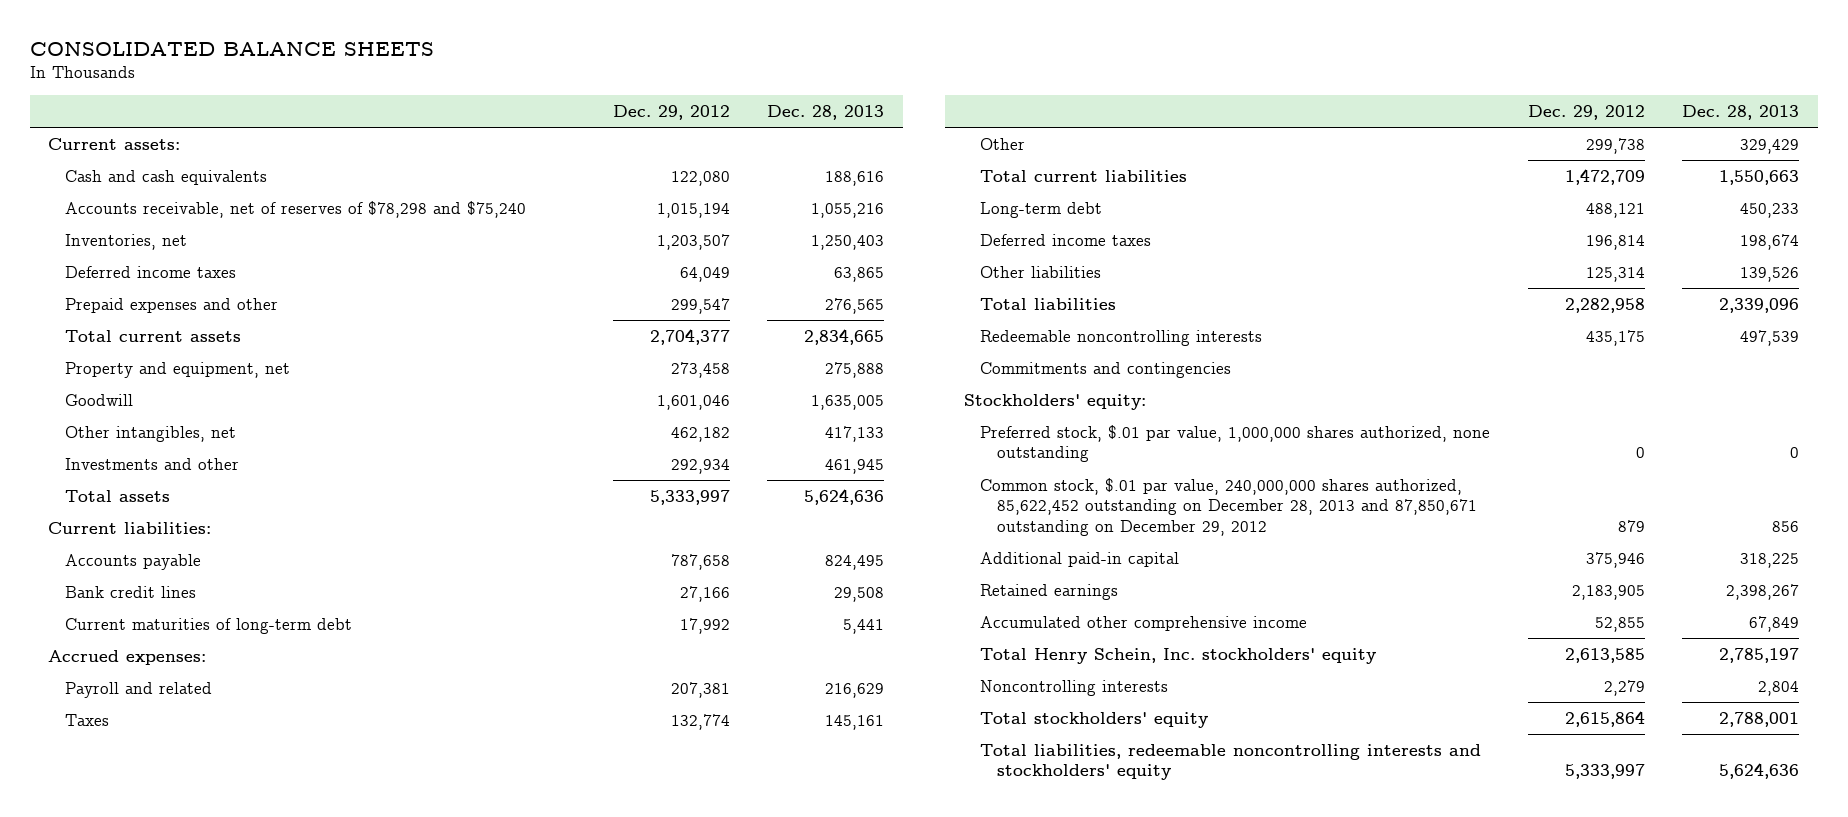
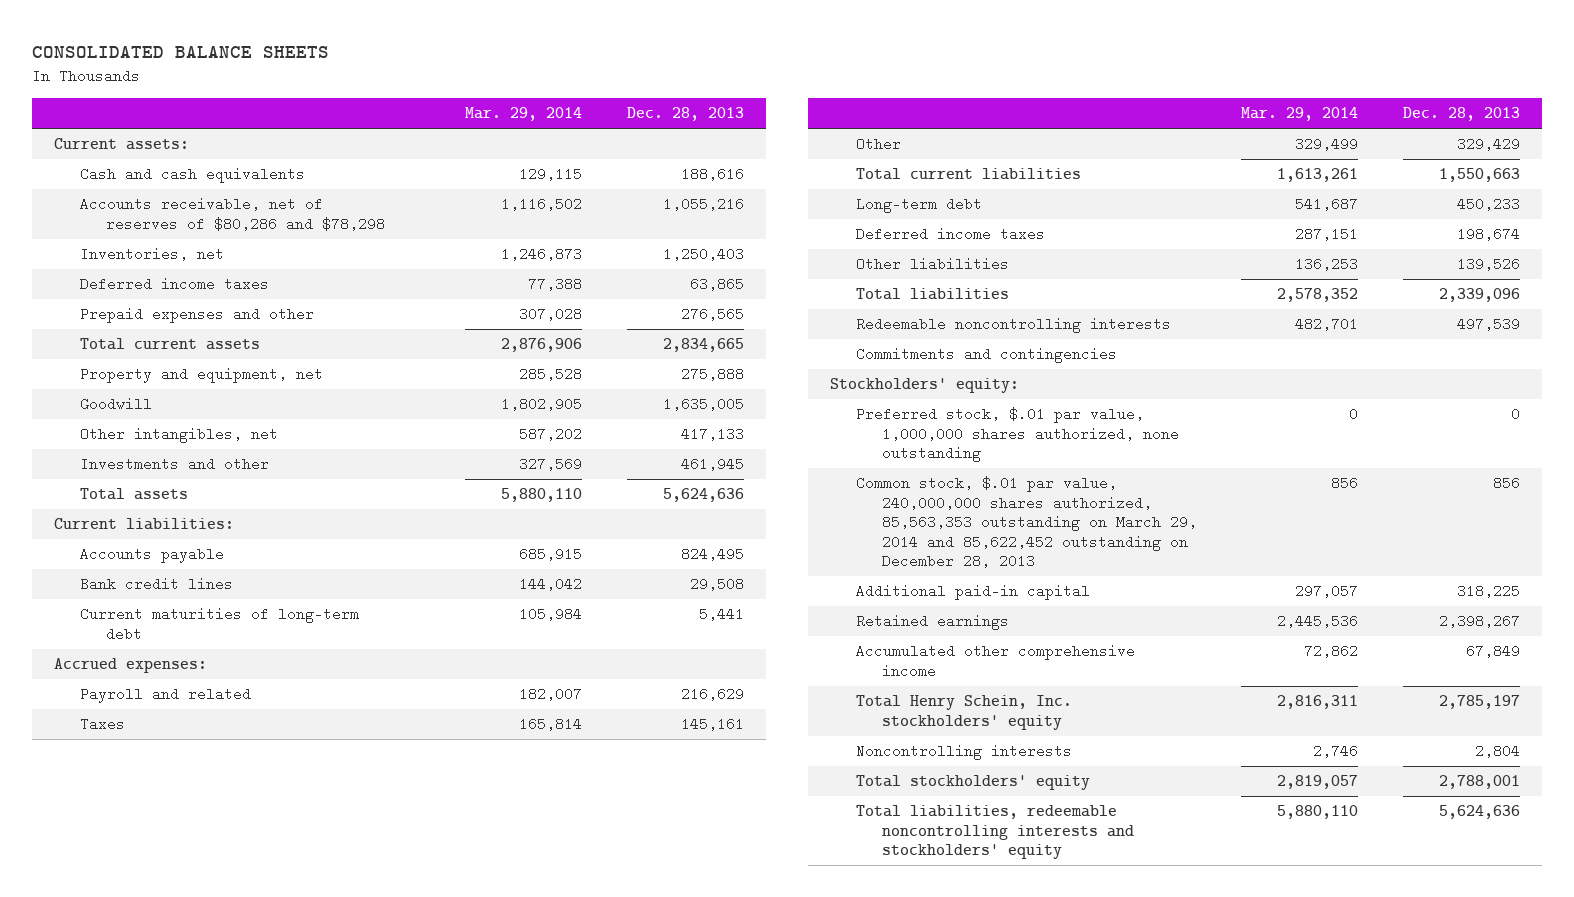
- | Dec. 29, 2012 | Dec. 28, 2013
+ | Mar. 29, 2014 | Dec. 28, 2013
- Accounts receivable, net of reserves of $78,298 and $75,240 | 1,015,194 | 1,055,216
+ Accounts receivable, net of reserves of $80,286 and $78,298 | 1,116,502 | 1,055,216
- Common stock, $.01 par value, 240,000,000 shares authorized, 85,622,452 outstanding on December 28, 2013 and 87,850,671 outstanding on December 29, 2012 | 879 | 856
+ Common stock, $.01 par value, 240,000,000 shares authorized, 85,563,353 outstanding on March 29, 2014 and 85,622,452 outstanding on December 28, 2013 | 856 | 856

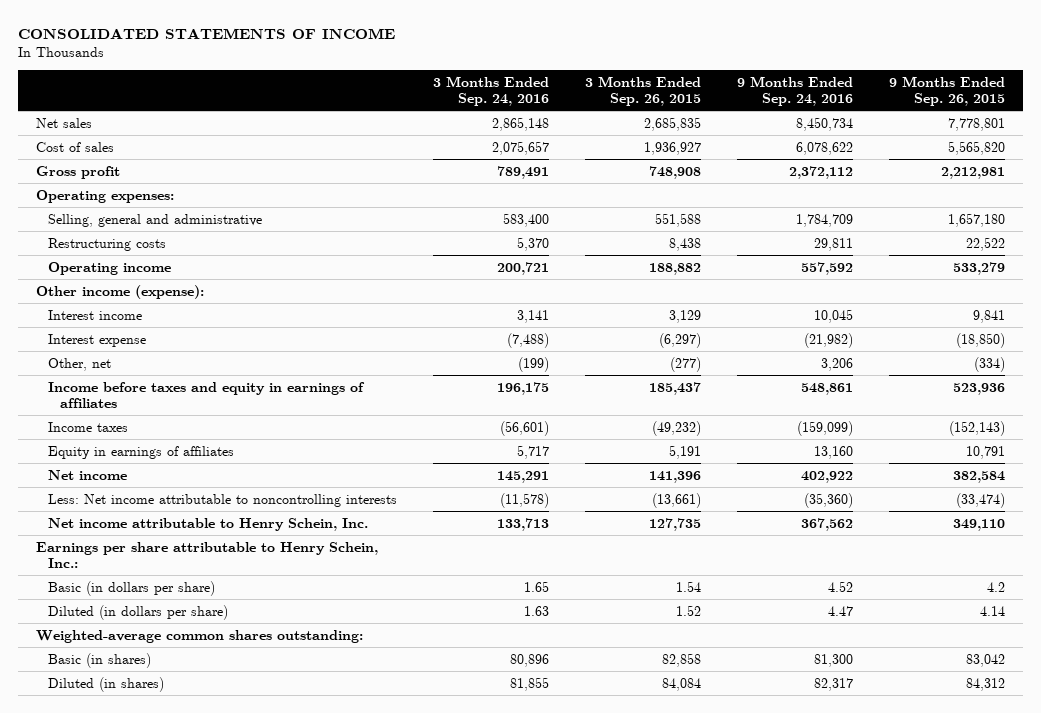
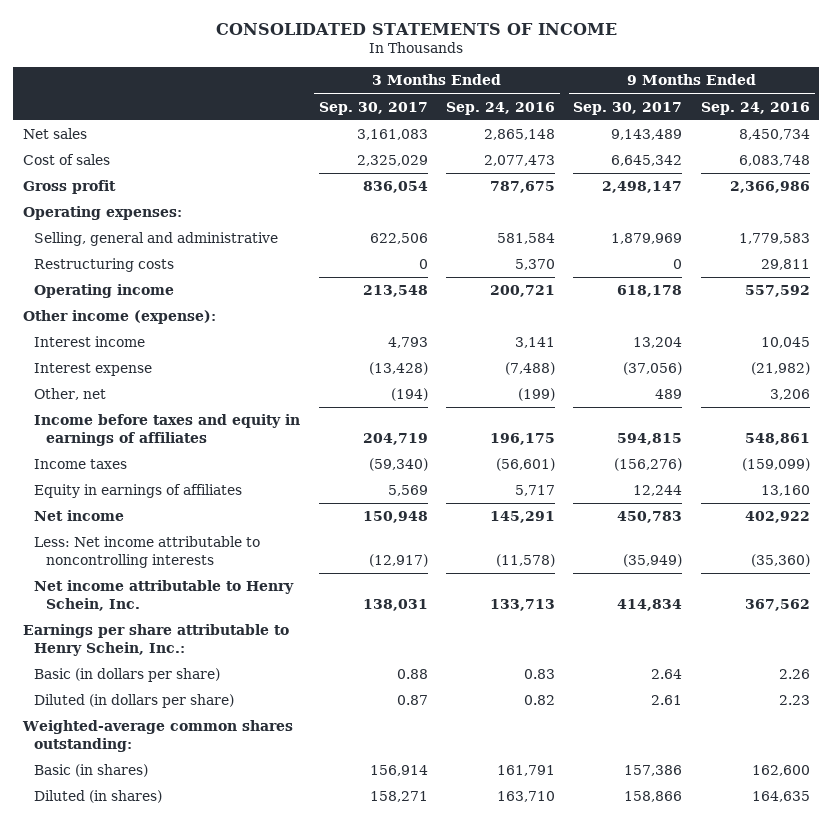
- | 3 Months Ended Sep. 24, 2016 | 3 Months Ended Sep. 26, 2015 | 9 Months Ended Sep. 24, 2016 | 9 Months Ended Sep. 26, 2015
+ | 3 Months Ended Sep. 30, 2017 | 3 Months Ended Sep. 24, 2016 | 9 Months Ended Sep. 30, 2017 | 9 Months Ended Sep. 24, 2016
- Cost of sales | 2,075,657 | 1,936,927 | 6,078,622 | 5,565,820
- Gross profit | 789,491 | 748,908 | 2,372,112 | 2,212,981
+ Cost of sales | 2,325,029 | 2,077,473 | 6,645,342 | 6,083,748
+ Gross profit | 836,054 | 787,675 | 2,498,147 | 2,366,986
- Selling, general and administrative | 583,400 | 551,588 | 1,784,709 | 1,657,180
+ Selling, general and administrative | 622,506 | 581,584 | 1,879,969 | 1,779,583
- Basic (in dollars per share) | 1.65 | 1.54 | 4.52 | 4.2
- Diluted (in dollars per share) | 1.63 | 1.52 | 4.47 | 4.14
+ Basic (in dollars per share) | 0.88 | 0.83 | 2.64 | 2.26
+ Diluted (in dollars per share) | 0.87 | 0.82 | 2.61 | 2.23
- Basic (in shares) | 80,896 | 82,858 | 81,300 | 83,042
- Diluted (in shares) | 81,855 | 84,084 | 82,317 | 84,312
+ Basic (in shares) | 156,914 | 161,791 | 157,386 | 162,600
+ Diluted (in shares) | 158,271 | 163,710 | 158,866 | 164,635

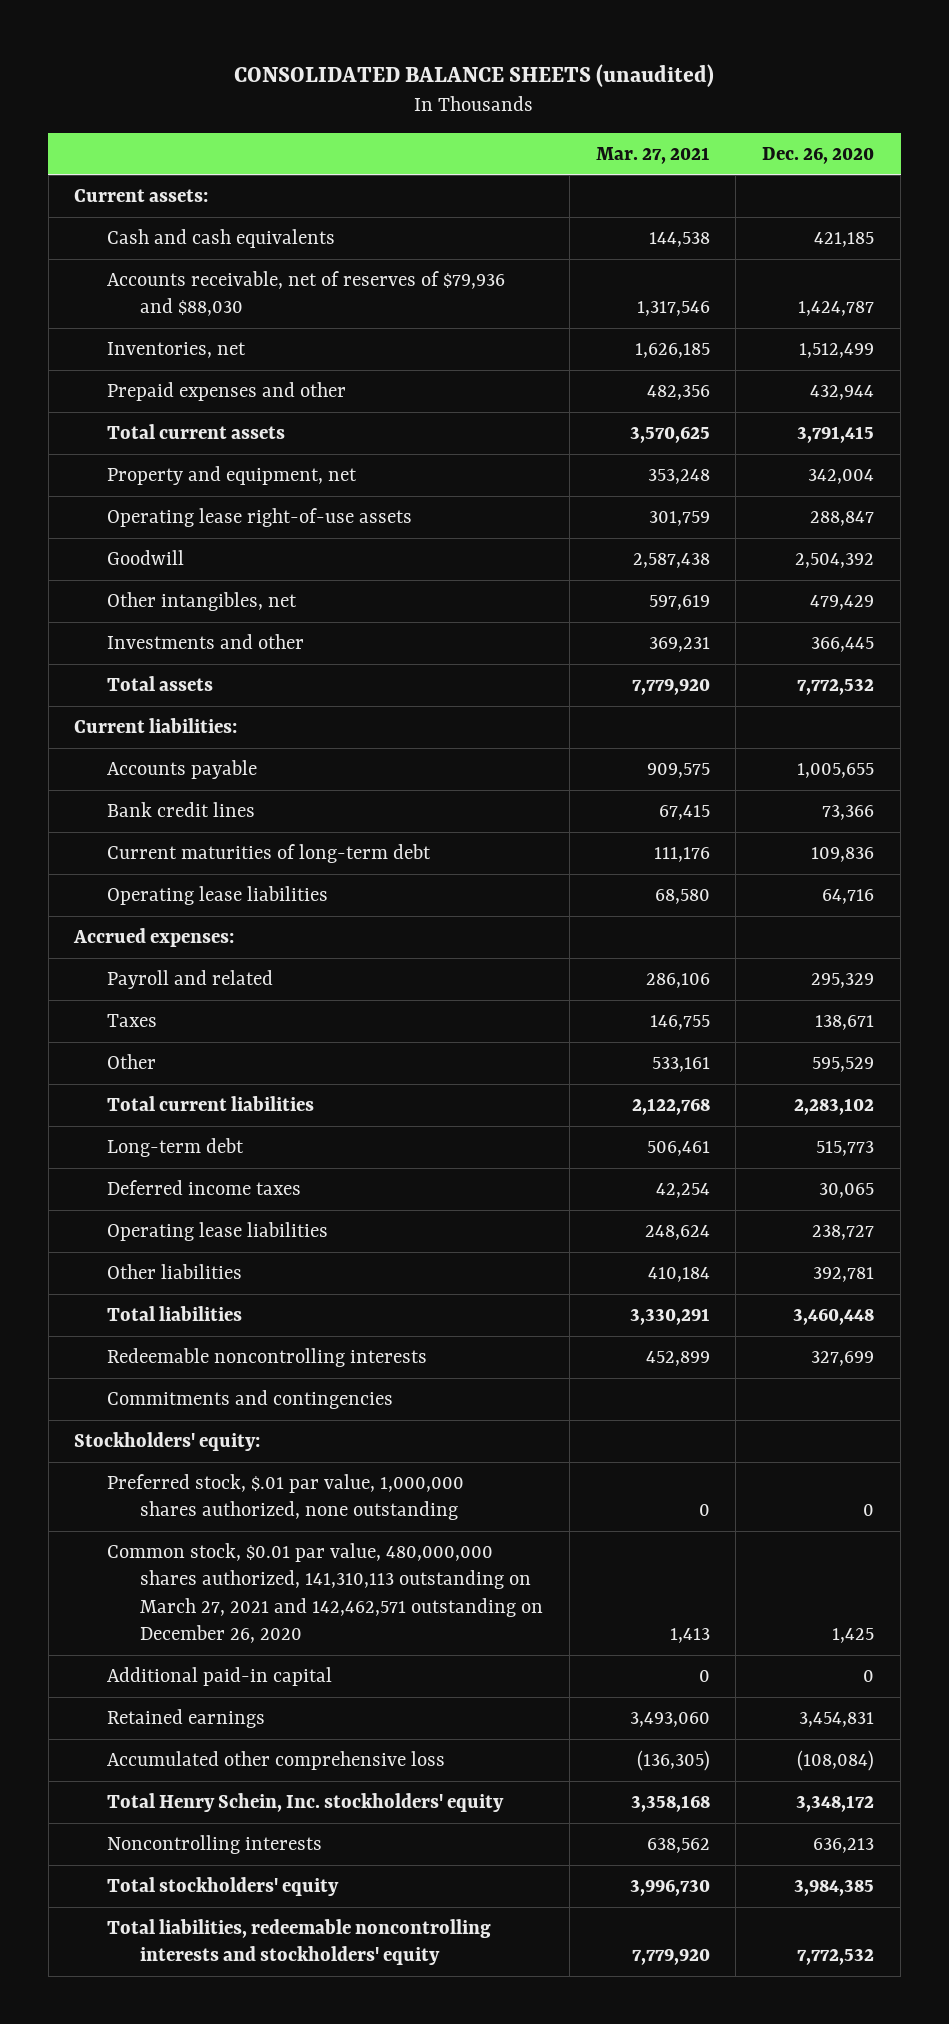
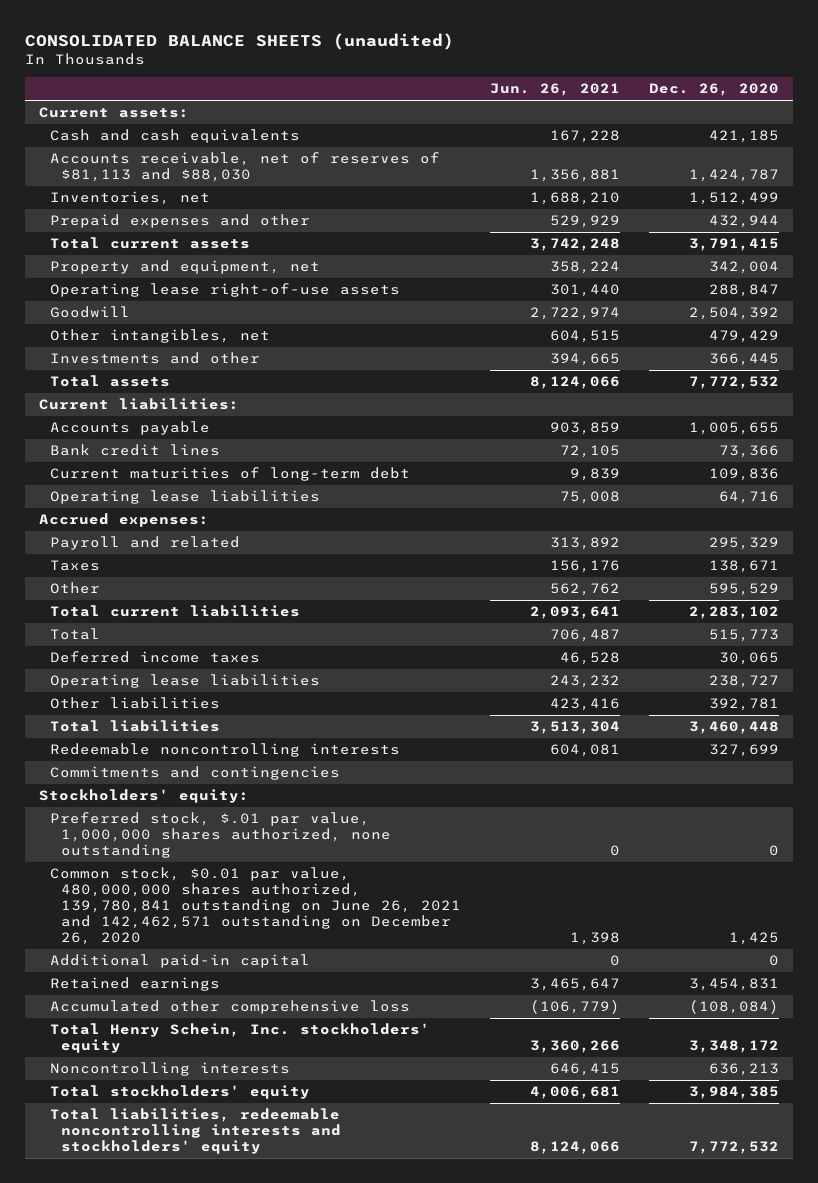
- | Mar. 27, 2021 | Dec. 26, 2020
+ | Jun. 26, 2021 | Dec. 26, 2020
- Accounts receivable, net of reserves of $79,936 and $88,030 | 1,317,546 | 1,424,787
+ Accounts receivable, net of reserves of $81,113 and $88,030 | 1,356,881 | 1,424,787
- Long-term debt | 506,461 | 515,773
+ Total | 706,487 | 515,773
- Common stock, $0.01 par value, 480,000,000 shares authorized, 141,310,113 outstanding on March 27, 2021 and 142,462,571 outstanding on December 26, 2020 | 1,413 | 1,425
+ Common stock, $0.01 par value, 480,000,000 shares authorized, 139,780,841 outstanding on June 26, 2021 and 142,462,571 outstanding on December 26, 2020 | 1,398 | 1,425

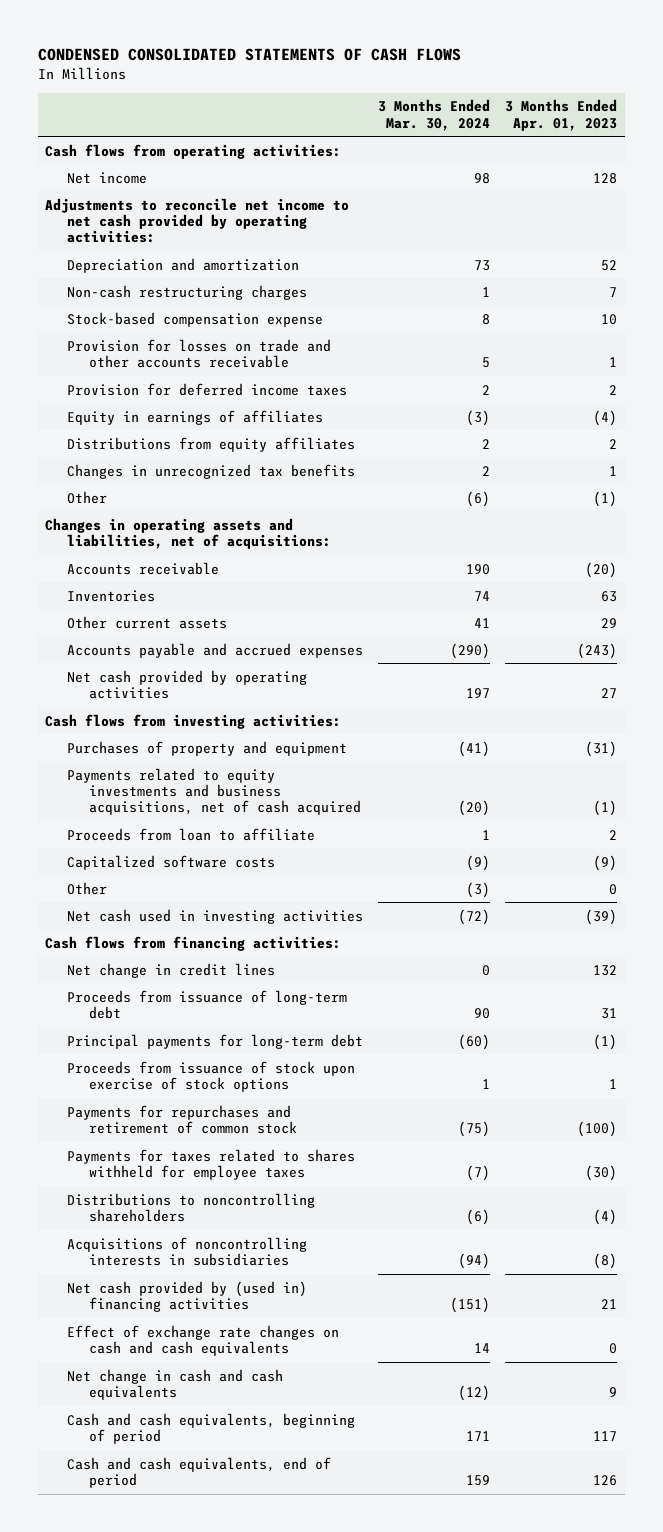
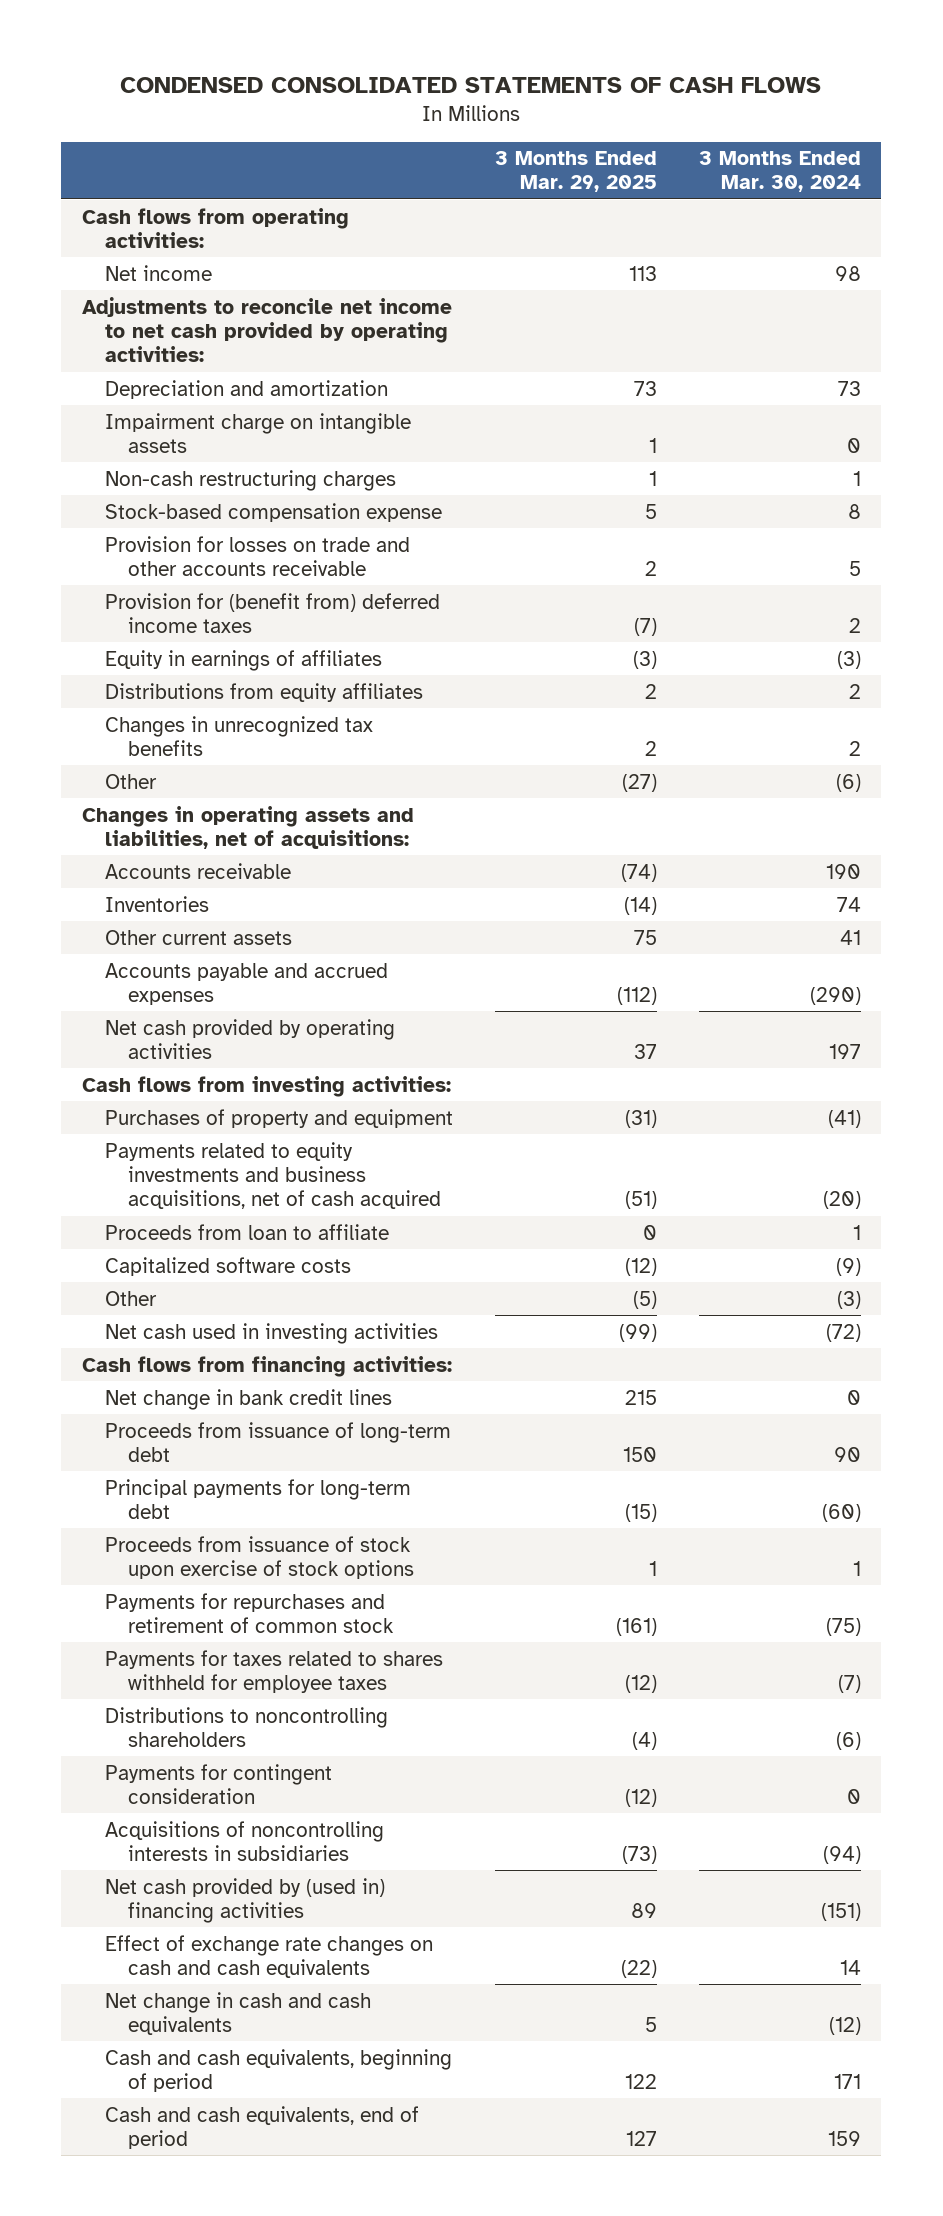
- | 3 Months Ended Mar. 30, 2024 | 3 Months Ended Apr. 01, 2023
+ | 3 Months Ended Mar. 29, 2025 | 3 Months Ended Mar. 30, 2024
+ Impairment charge on intangible assets | 1 | 0
- Provision for deferred income taxes | 2 | 2
+ Provision for (benefit from) deferred income taxes | (7) | 2
- Net change in credit lines | 0 | 132
+ Net change in bank credit lines | 215 | 0
+ Payments for contingent consideration | (12) | 0

